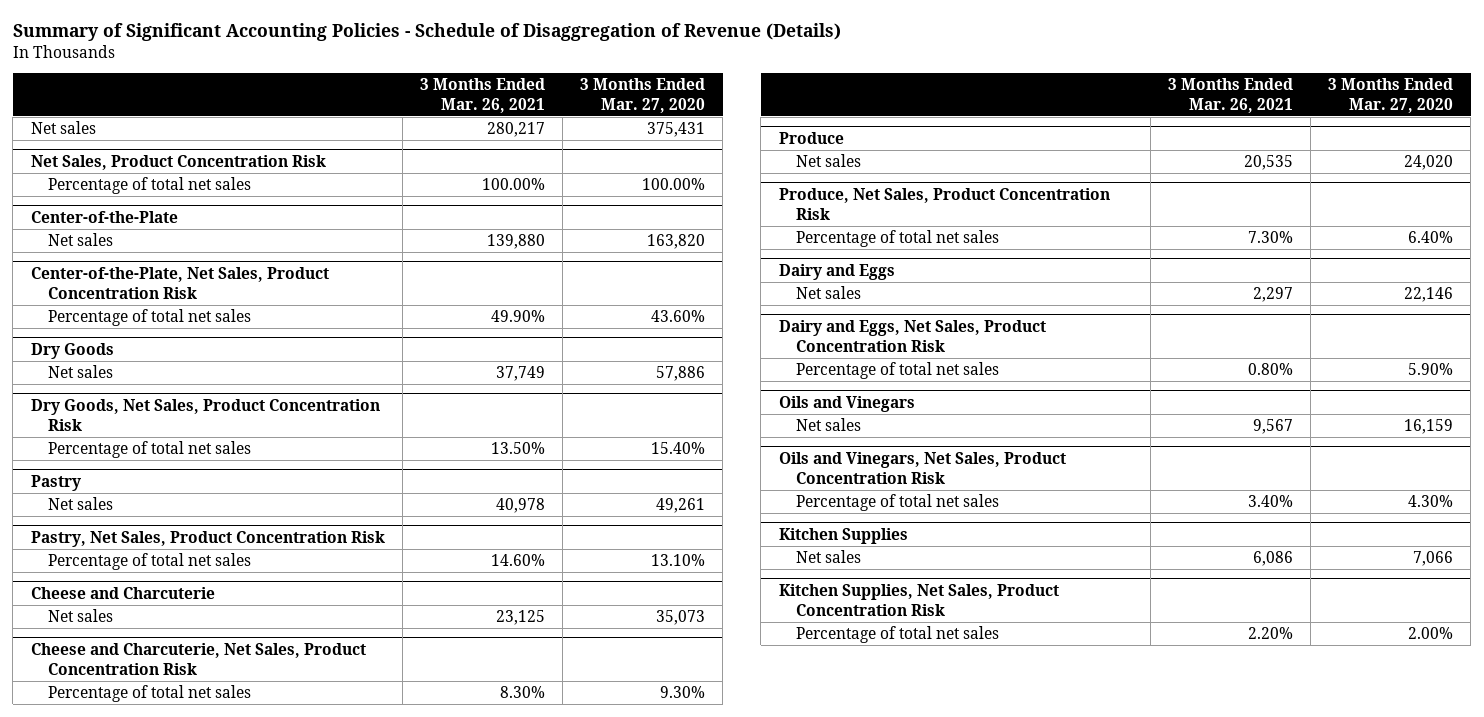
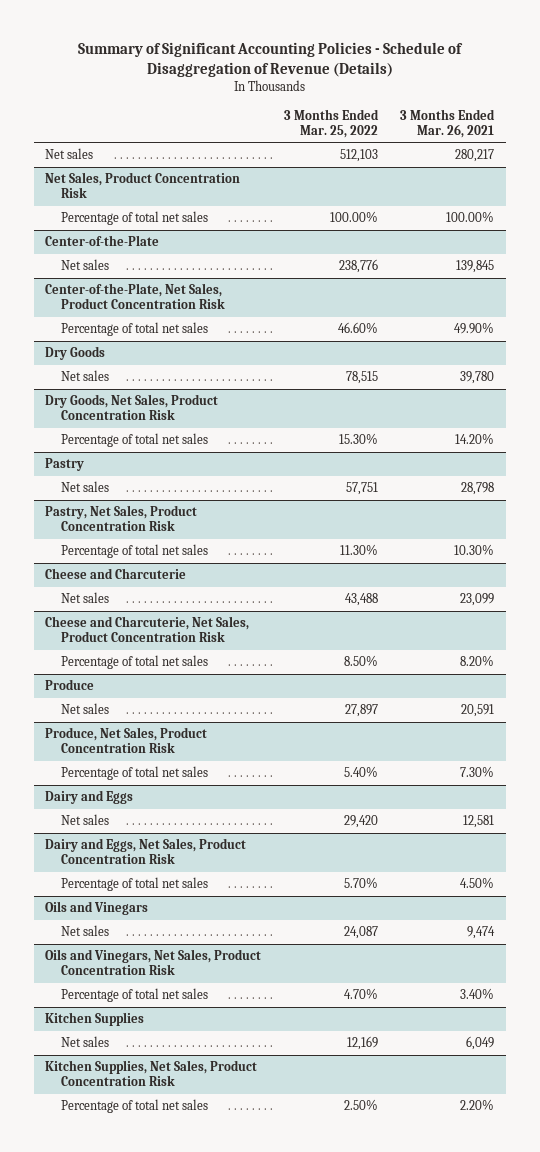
- | 3 Months Ended Mar. 26, 2021 | 3 Months Ended Mar. 27, 2020
+ | 3 Months Ended Mar. 25, 2022 | 3 Months Ended Mar. 26, 2021
@ Center-of-the-Plate
- Net sales | 139,880 | 163,820
+ Net sales | 238,776 | 139,845
@ Dry Goods
- Net sales | 37,749 | 57,886
+ Net sales | 78,515 | 39,780
@ Dry Goods, Net Sales, Product Concentration Risk
- Percentage of total net sales | 13.50% | 15.40%
+ Percentage of total net sales | 15.30% | 14.20%
@ Pastry
- Net sales | 40,978 | 49,261
+ Net sales | 57,751 | 28,798
@ Pastry, Net Sales, Product Concentration Risk
- Percentage of total net sales | 14.60% | 13.10%
+ Percentage of total net sales | 11.30% | 10.30%
@ Cheese and Charcuterie
- Net sales | 23,125 | 35,073
+ Net sales | 43,488 | 23,099
@ Cheese and Charcuterie, Net Sales, Product Concentration Risk
- Percentage of total net sales | 8.30% | 9.30%
+ Percentage of total net sales | 8.50% | 8.20%
@ Produce
- Net sales | 20,535 | 24,020
+ Net sales | 27,897 | 20,591
@ Dairy and Eggs
- Net sales | 2,297 | 22,146
+ Net sales | 29,420 | 12,581
@ Dairy and Eggs, Net Sales, Product Concentration Risk
- Percentage of total net sales | 0.80% | 5.90%
+ Percentage of total net sales | 5.70% | 4.50%
@ Oils and Vinegars
- Net sales | 9,567 | 16,159
+ Net sales | 24,087 | 9,474
@ Kitchen Supplies
- Net sales | 6,086 | 7,066
+ Net sales | 12,169 | 6,049

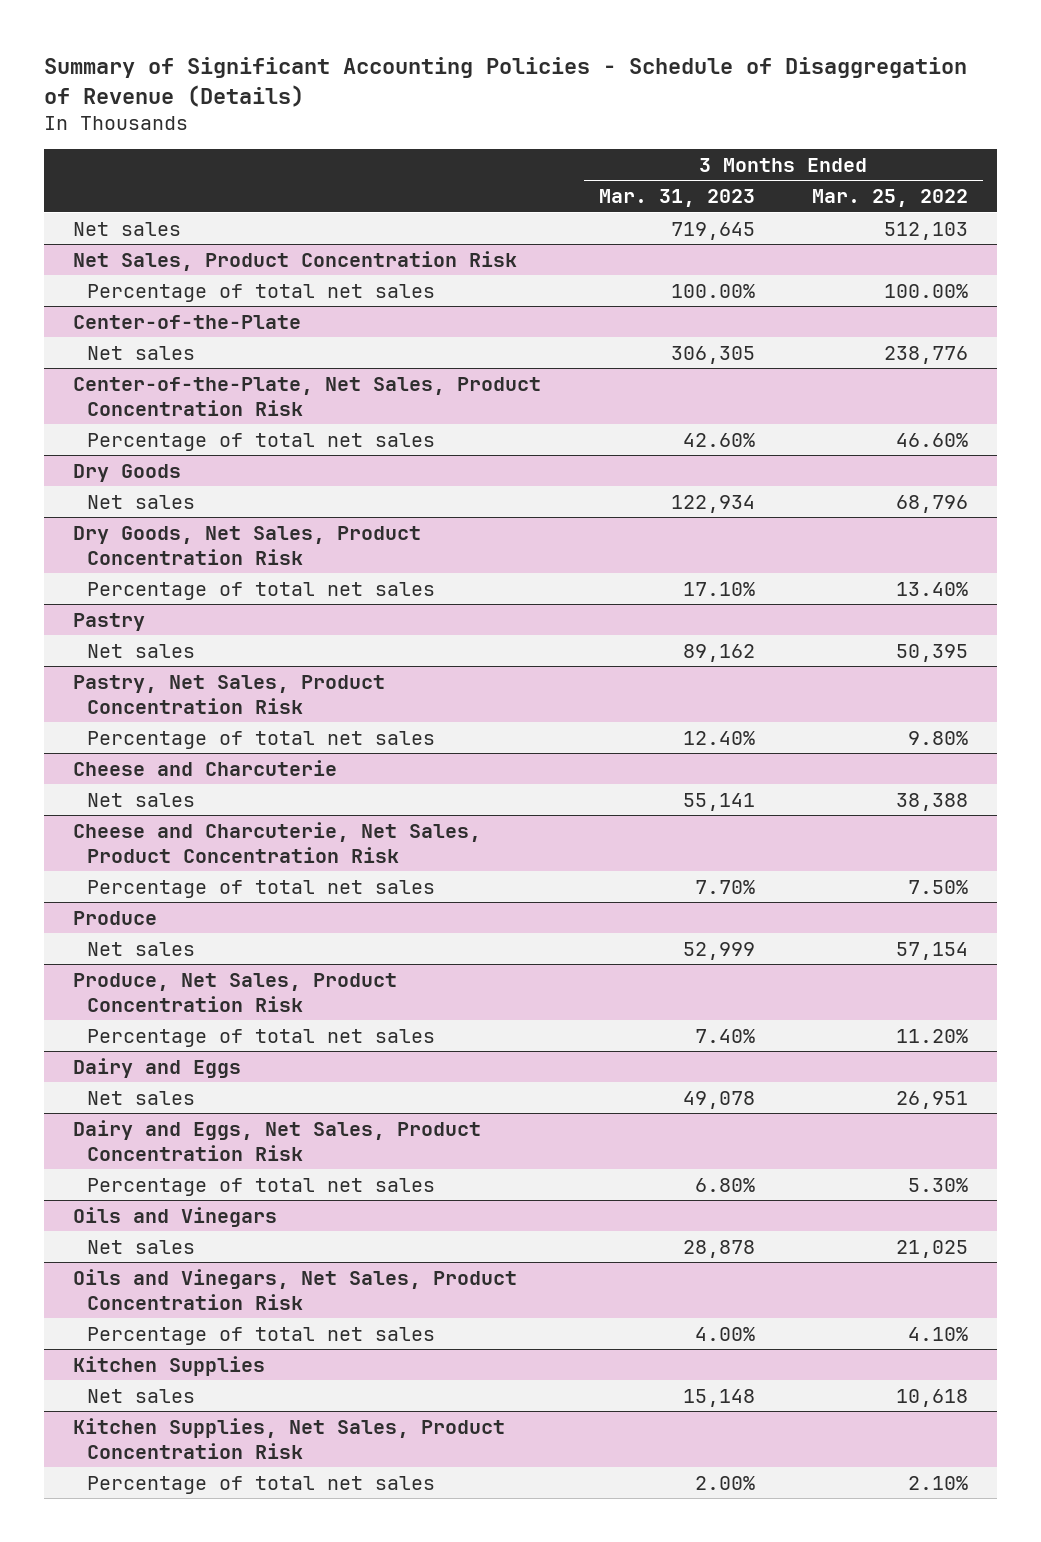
- | 3 Months Ended Mar. 25, 2022 | 3 Months Ended Mar. 26, 2021
+ | 3 Months Ended Mar. 31, 2023 | 3 Months Ended Mar. 25, 2022
@ Dry Goods
- Net sales | 78,515 | 39,780
+ Net sales | 122,934 | 68,796
@ Dry Goods, Net Sales, Product Concentration Risk
- Percentage of total net sales | 15.30% | 14.20%
+ Percentage of total net sales | 17.10% | 13.40%
@ Pastry
- Net sales | 57,751 | 28,798
+ Net sales | 89,162 | 50,395
@ Pastry, Net Sales, Product Concentration Risk
- Percentage of total net sales | 11.30% | 10.30%
+ Percentage of total net sales | 12.40% | 9.80%
@ Cheese and Charcuterie
- Net sales | 43,488 | 23,099
+ Net sales | 55,141 | 38,388
@ Cheese and Charcuterie, Net Sales, Product Concentration Risk
- Percentage of total net sales | 8.50% | 8.20%
+ Percentage of total net sales | 7.70% | 7.50%
@ Produce
- Net sales | 27,897 | 20,591
+ Net sales | 52,999 | 57,154
@ Produce, Net Sales, Product Concentration Risk
- Percentage of total net sales | 5.40% | 7.30%
+ Percentage of total net sales | 7.40% | 11.20%
@ Dairy and Eggs
- Net sales | 29,420 | 12,581
+ Net sales | 49,078 | 26,951
@ Dairy and Eggs, Net Sales, Product Concentration Risk
- Percentage of total net sales | 5.70% | 4.50%
+ Percentage of total net sales | 6.80% | 5.30%
@ Oils and Vinegars
- Net sales | 24,087 | 9,474
+ Net sales | 28,878 | 21,025
@ Oils and Vinegars, Net Sales, Product Concentration Risk
- Percentage of total net sales | 4.70% | 3.40%
+ Percentage of total net sales | 4.00% | 4.10%
@ Kitchen Supplies
- Net sales | 12,169 | 6,049
+ Net sales | 15,148 | 10,618
@ Kitchen Supplies, Net Sales, Product Concentration Risk
- Percentage of total net sales | 2.50% | 2.20%
+ Percentage of total net sales | 2.00% | 2.10%

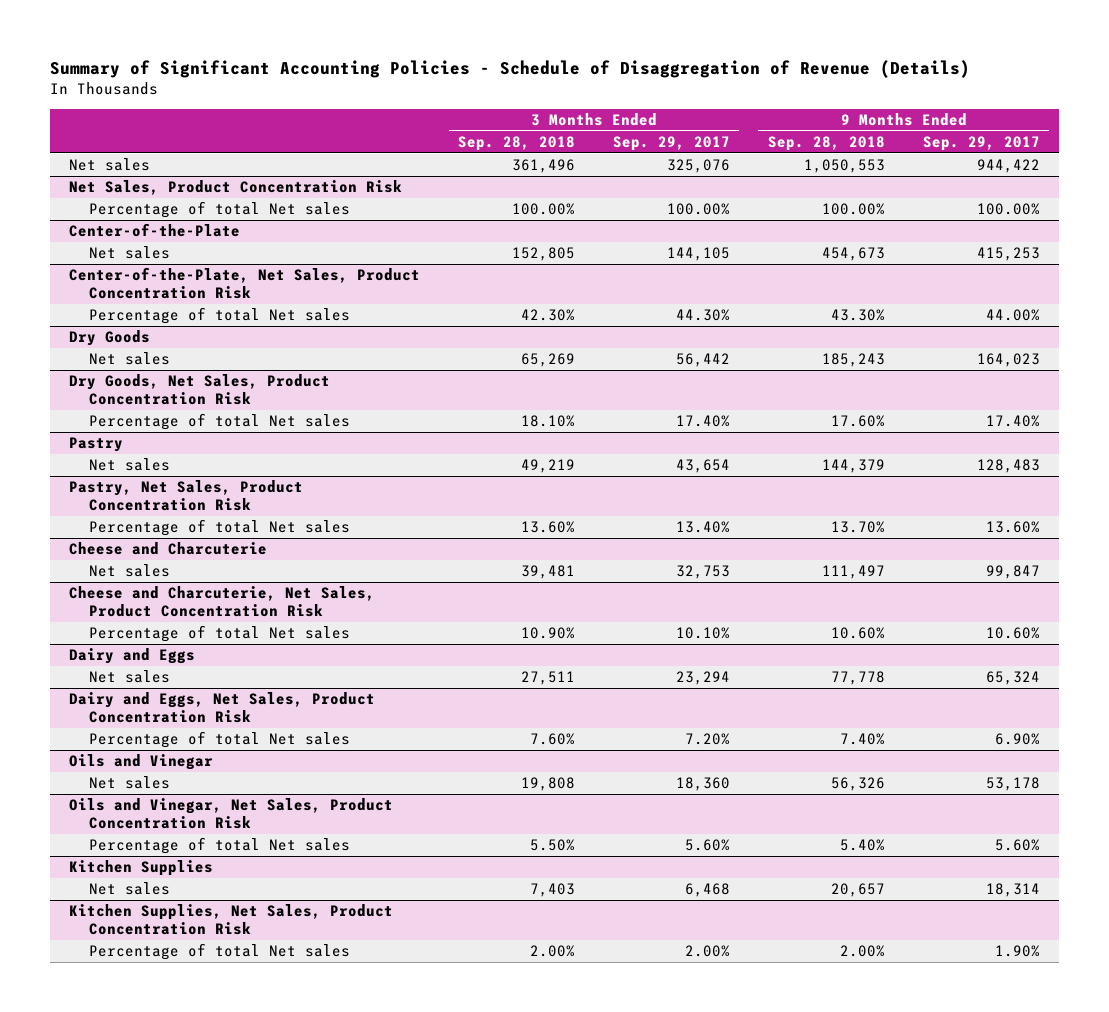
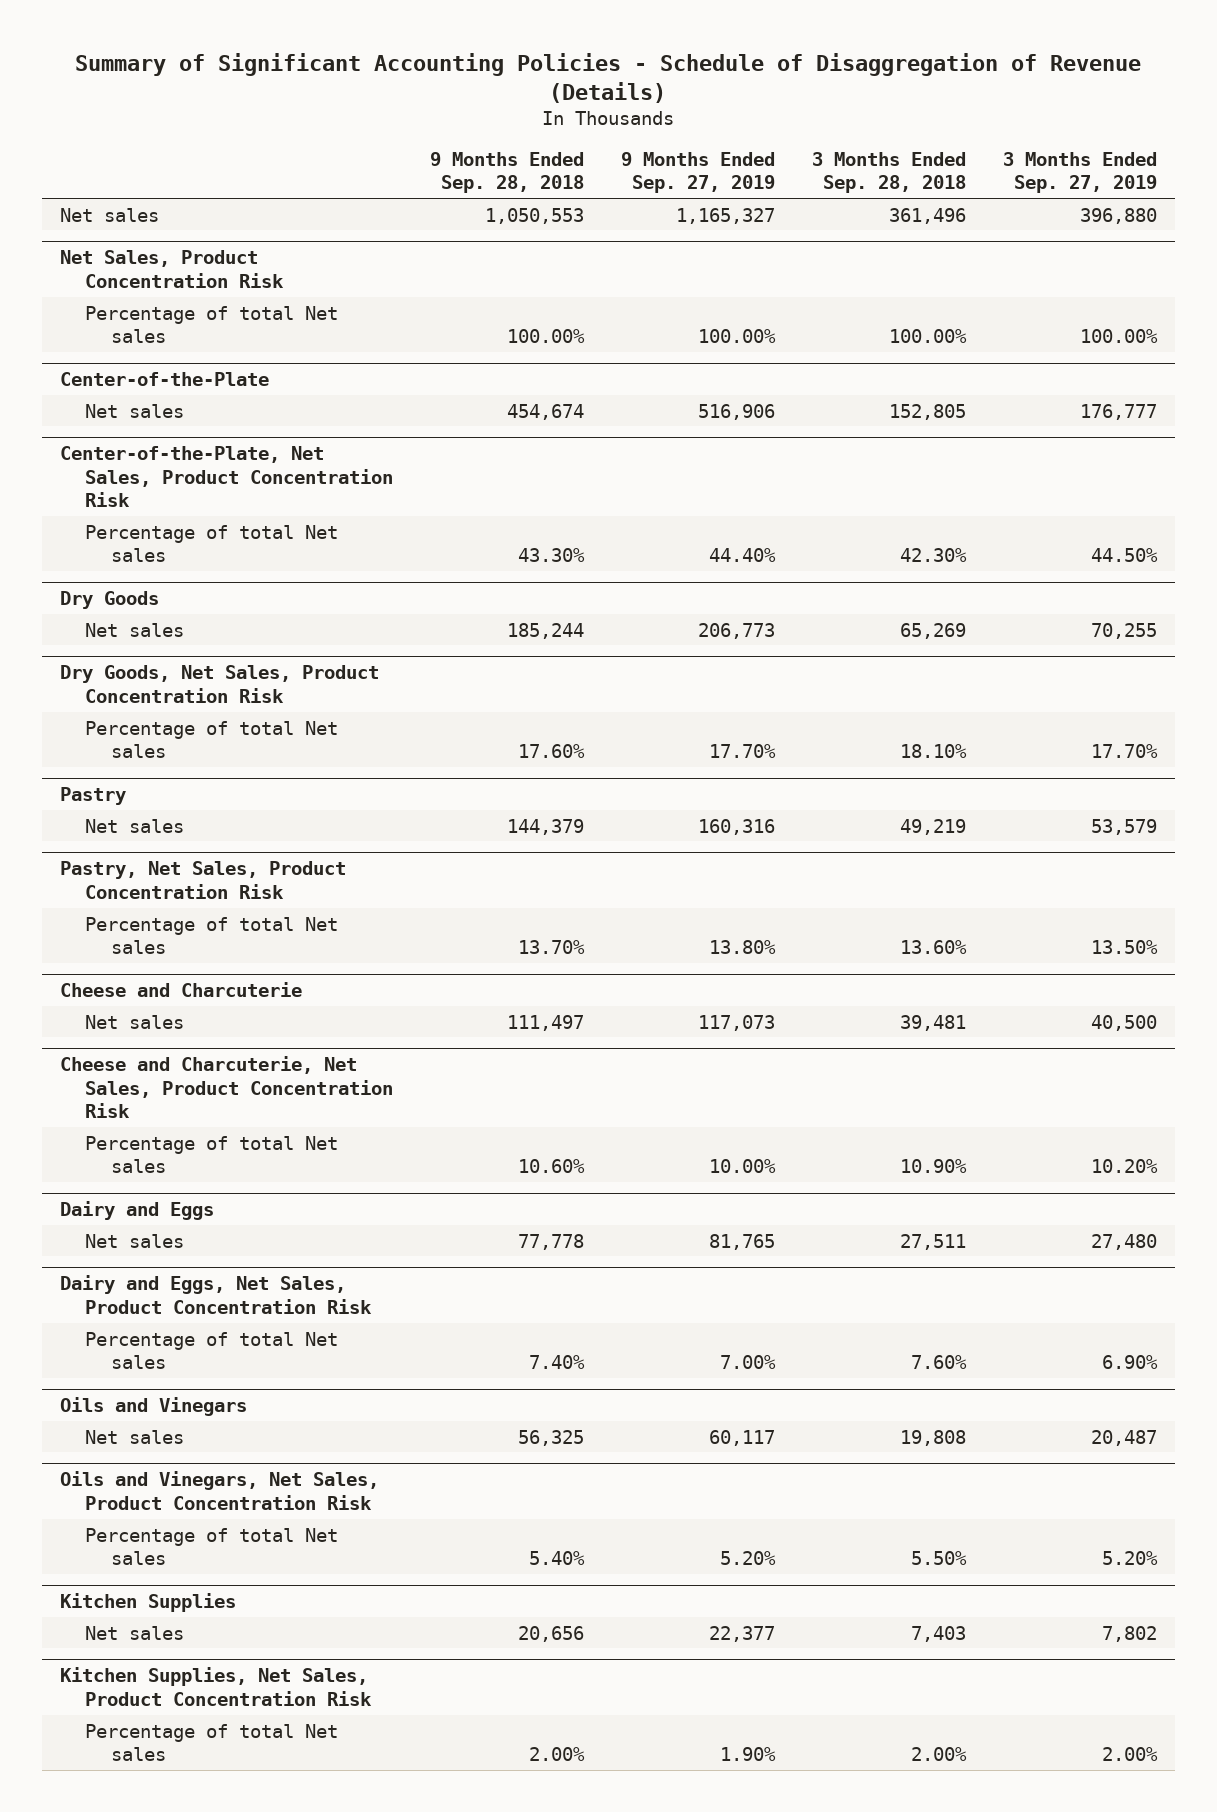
- | 3 Months Ended Sep. 28, 2018 | 3 Months Ended Sep. 29, 2017 | 9 Months Ended Sep. 28, 2018 | 9 Months Ended Sep. 29, 2017
+ | 9 Months Ended Sep. 28, 2018 | 9 Months Ended Sep. 27, 2019 | 3 Months Ended Sep. 28, 2018 | 3 Months Ended Sep. 27, 2019
@ Center-of-the-Plate
- Net sales | 152,805 | 144,105 | 454,673 | 415,253
+ Net sales | 454,674 | 516,906 | 152,805 | 176,777
@ Dry Goods
- Net sales | 65,269 | 56,442 | 185,243 | 164,023
+ Net sales | 185,244 | 206,773 | 65,269 | 70,255
- Oils and Vinegar
- Net sales | 19,808 | 18,360 | 56,326 | 53,178
- Oils and Vinegar, Net Sales, Product Concentration Risk
+ Oils and Vinegars
+ Net sales | 56,325 | 60,117 | 19,808 | 20,487
+ Oils and Vinegars, Net Sales, Product Concentration Risk
@ Kitchen Supplies
- Net sales | 7,403 | 6,468 | 20,657 | 18,314
+ Net sales | 20,656 | 22,377 | 7,403 | 7,802

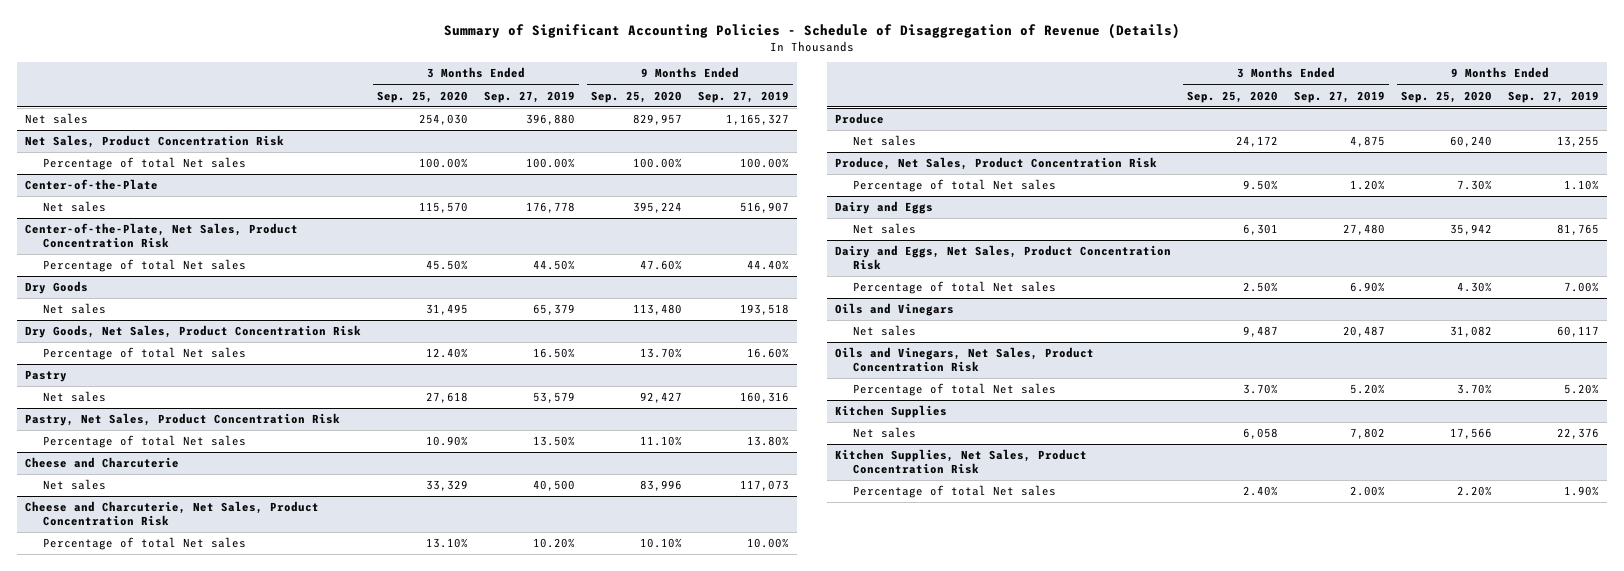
- | 9 Months Ended Sep. 28, 2018 | 9 Months Ended Sep. 27, 2019 | 3 Months Ended Sep. 28, 2018 | 3 Months Ended Sep. 27, 2019
+ | 3 Months Ended Sep. 25, 2020 | 3 Months Ended Sep. 27, 2019 | 9 Months Ended Sep. 25, 2020 | 9 Months Ended Sep. 27, 2019
@ Center-of-the-Plate
- Net sales | 454,674 | 516,906 | 152,805 | 176,777
+ Net sales | 115,570 | 176,778 | 395,224 | 516,907
@ Dry Goods
- Net sales | 185,244 | 206,773 | 65,269 | 70,255
+ Net sales | 31,495 | 65,379 | 113,480 | 193,518
@ Dry Goods, Net Sales, Product Concentration Risk
- Percentage of total Net sales | 17.60% | 17.70% | 18.10% | 17.70%
+ Percentage of total Net sales | 12.40% | 16.50% | 13.70% | 16.60%
+ Produce
+ Net sales | 24,172 | 4,875 | 60,240 | 13,255
+ Produce, Net Sales, Product Concentration Risk
+ Percentage of total Net sales | 9.50% | 1.20% | 7.30% | 1.10%
@ Kitchen Supplies
- Net sales | 20,656 | 22,377 | 7,403 | 7,802
+ Net sales | 6,058 | 7,802 | 17,566 | 22,376

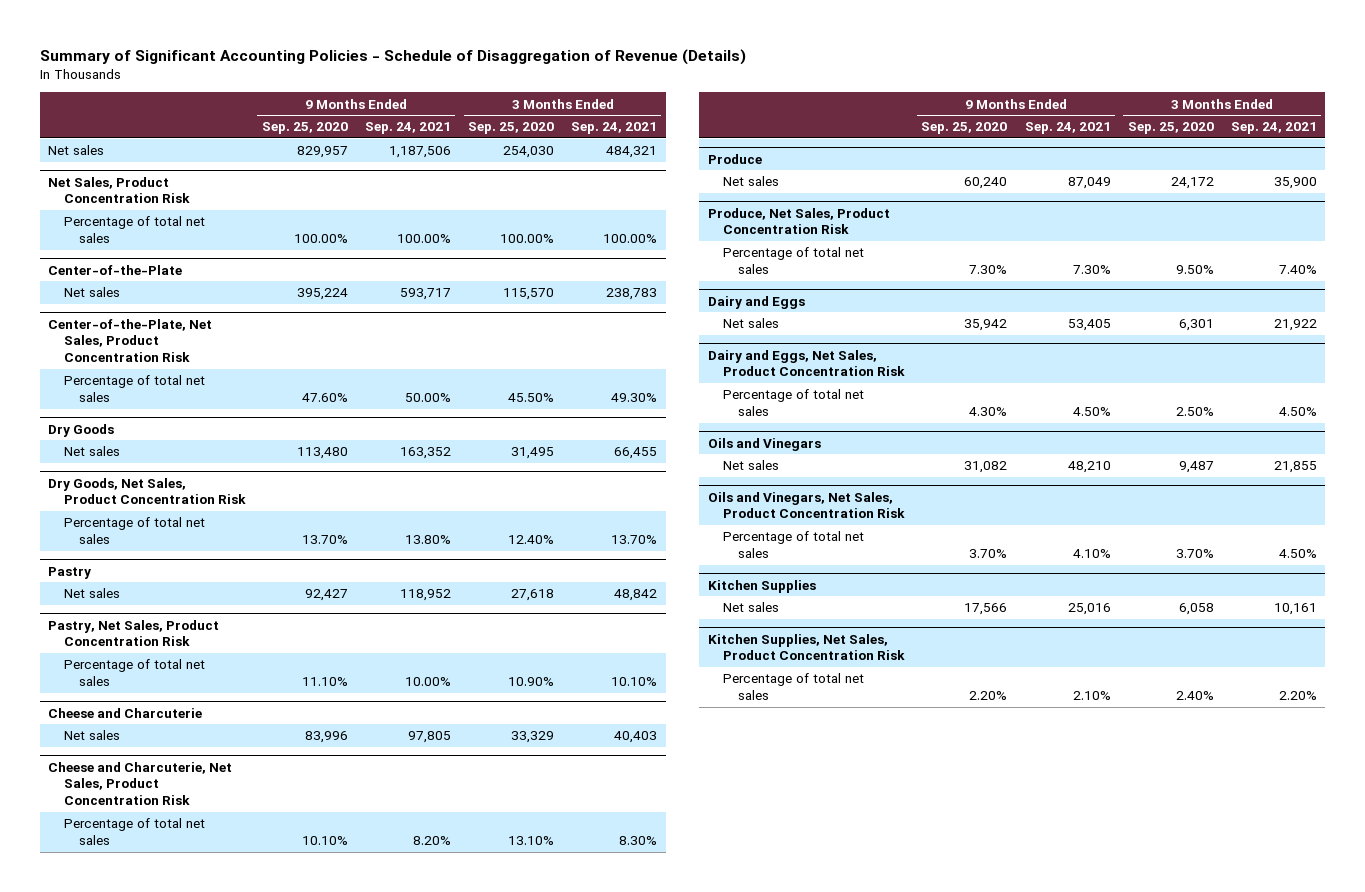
- | 3 Months Ended Sep. 25, 2020 | 3 Months Ended Sep. 27, 2019 | 9 Months Ended Sep. 25, 2020 | 9 Months Ended Sep. 27, 2019
+ | 9 Months Ended Sep. 25, 2020 | 9 Months Ended Sep. 24, 2021 | 3 Months Ended Sep. 25, 2020 | 3 Months Ended Sep. 24, 2021
@ Net Sales, Product Concentration Risk
- Percentage of total Net sales | 100.00% | 100.00% | 100.00% | 100.00%
+ Percentage of total net sales | 100.00% | 100.00% | 100.00% | 100.00%
@ Center-of-the-Plate, Net Sales, Product Concentration Risk
- Percentage of total Net sales | 45.50% | 44.50% | 47.60% | 44.40%
+ Percentage of total net sales | 47.60% | 50.00% | 45.50% | 49.30%
@ Dry Goods, Net Sales, Product Concentration Risk
- Percentage of total Net sales | 12.40% | 16.50% | 13.70% | 16.60%
+ Percentage of total net sales | 13.70% | 13.80% | 12.40% | 13.70%
@ Pastry, Net Sales, Product Concentration Risk
- Percentage of total Net sales | 10.90% | 13.50% | 11.10% | 13.80%
+ Percentage of total net sales | 11.10% | 10.00% | 10.90% | 10.10%
@ Cheese and Charcuterie, Net Sales, Product Concentration Risk
- Percentage of total Net sales | 13.10% | 10.20% | 10.10% | 10.00%
+ Percentage of total net sales | 10.10% | 8.20% | 13.10% | 8.30%
@ Produce, Net Sales, Product Concentration Risk
- Percentage of total Net sales | 9.50% | 1.20% | 7.30% | 1.10%
+ Percentage of total net sales | 7.30% | 7.30% | 9.50% | 7.40%
@ Dairy and Eggs, Net Sales, Product Concentration Risk
- Percentage of total Net sales | 2.50% | 6.90% | 4.30% | 7.00%
+ Percentage of total net sales | 4.30% | 4.50% | 2.50% | 4.50%
@ Oils and Vinegars, Net Sales, Product Concentration Risk
- Percentage of total Net sales | 3.70% | 5.20% | 3.70% | 5.20%
+ Percentage of total net sales | 3.70% | 4.10% | 3.70% | 4.50%
@ Kitchen Supplies, Net Sales, Product Concentration Risk
- Percentage of total Net sales | 2.40% | 2.00% | 2.20% | 1.90%
+ Percentage of total net sales | 2.20% | 2.10% | 2.40% | 2.20%

